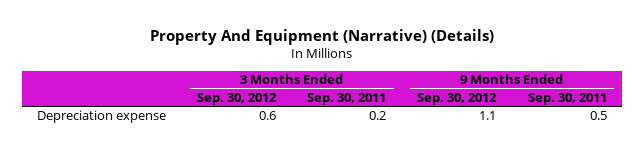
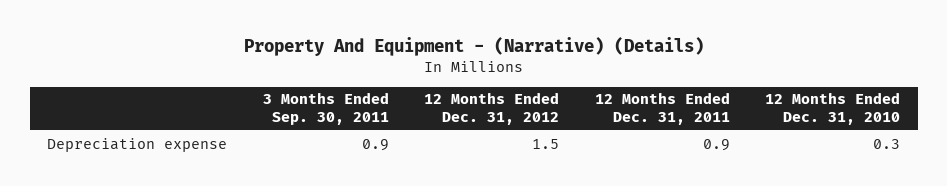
- Property And Equipment (Narrative) (Details)
+ Property And Equipment - (Narrative) (Details)
- | 3 Months Ended Sep. 30, 2012 | 3 Months Ended Sep. 30, 2011 | 9 Months Ended Sep. 30, 2012 | 9 Months Ended Sep. 30, 2011
+ | 3 Months Ended Sep. 30, 2011 | 12 Months Ended Dec. 31, 2012 | 12 Months Ended Dec. 31, 2011 | 12 Months Ended Dec. 31, 2010
- Depreciation expense | 0.6 | 0.2 | 1.1 | 0.5
+ Depreciation expense | 0.9 | 1.5 | 0.9 | 0.3

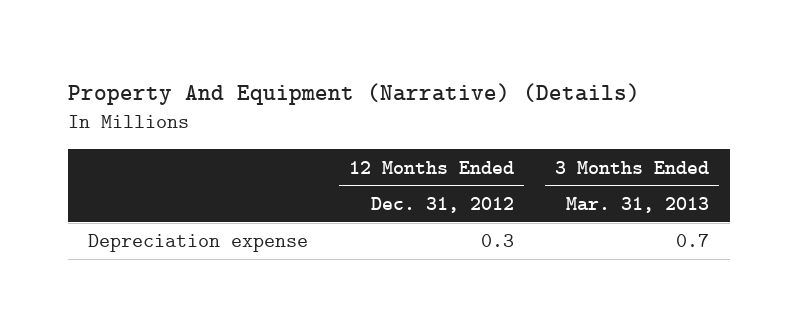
- Property And Equipment - (Narrative) (Details)
+ Property And Equipment (Narrative) (Details)
- | 3 Months Ended Sep. 30, 2011 | 12 Months Ended Dec. 31, 2012 | 12 Months Ended Dec. 31, 2011 | 12 Months Ended Dec. 31, 2010
+ | 12 Months Ended Dec. 31, 2012 | 3 Months Ended Mar. 31, 2013
- Depreciation expense | 0.9 | 1.5 | 0.9 | 0.3
+ Depreciation expense | 0.3 | 0.7

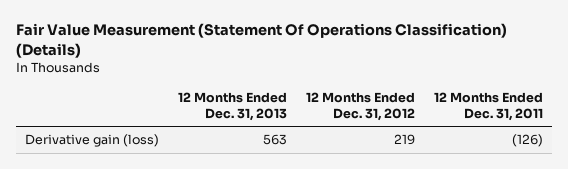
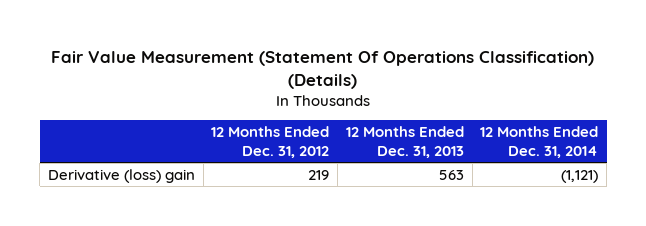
- | 12 Months Ended Dec. 31, 2013 | 12 Months Ended Dec. 31, 2012 | 12 Months Ended Dec. 31, 2011
+ | 12 Months Ended Dec. 31, 2012 | 12 Months Ended Dec. 31, 2013 | 12 Months Ended Dec. 31, 2014
- Derivative gain (loss) | 563 | 219 | (126)
+ Derivative (loss) gain | 219 | 563 | (1,121)

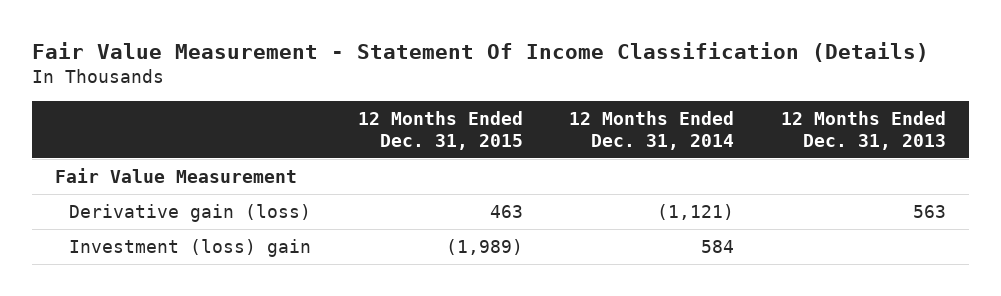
- Fair Value Measurement (Statement Of Operations Classification) (Details)
+ Fair Value Measurement - Statement Of Income Classification (Details)
- | 12 Months Ended Dec. 31, 2012 | 12 Months Ended Dec. 31, 2013 | 12 Months Ended Dec. 31, 2014
+ | 12 Months Ended Dec. 31, 2015 | 12 Months Ended Dec. 31, 2014 | 12 Months Ended Dec. 31, 2013
- Derivative (loss) gain | 219 | 563 | (1,121)
+ Fair Value Measurement
+ Derivative gain (loss) | 463 | (1,121) | 563
+ Investment (loss) gain | (1,989) | 584 |

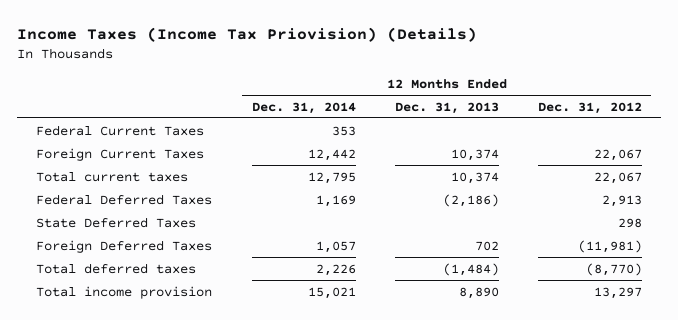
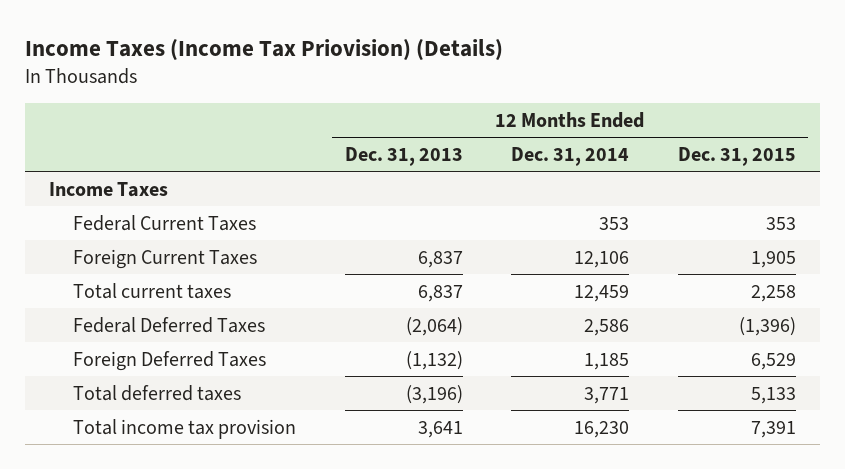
- | 12 Months Ended Dec. 31, 2014 | 12 Months Ended Dec. 31, 2013 | 12 Months Ended Dec. 31, 2012
+ | 12 Months Ended Dec. 31, 2013 | 12 Months Ended Dec. 31, 2014 | 12 Months Ended Dec. 31, 2015
+ Income Taxes
- Foreign Current Taxes | 12,442 | 10,374 | 22,067
- Total current taxes | 12,795 | 10,374 | 22,067
- Federal Deferred Taxes | 1,169 | (2,186) | 2,913
- State Deferred Taxes | | | 298
- Foreign Deferred Taxes | 1,057 | 702 | (11,981)
- Total deferred taxes | 2,226 | (1,484) | (8,770)
- Total income provision | 15,021 | 8,890 | 13,297
+ Foreign Current Taxes | 6,837 | 12,106 | 1,905
+ Total current taxes | 6,837 | 12,459 | 2,258
+ Federal Deferred Taxes | (2,064) | 2,586 | (1,396)
+ Foreign Deferred Taxes | (1,132) | 1,185 | 6,529
+ Total deferred taxes | (3,196) | 3,771 | 5,133
+ Total income tax provision | 3,641 | 16,230 | 7,391

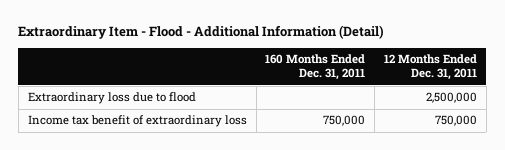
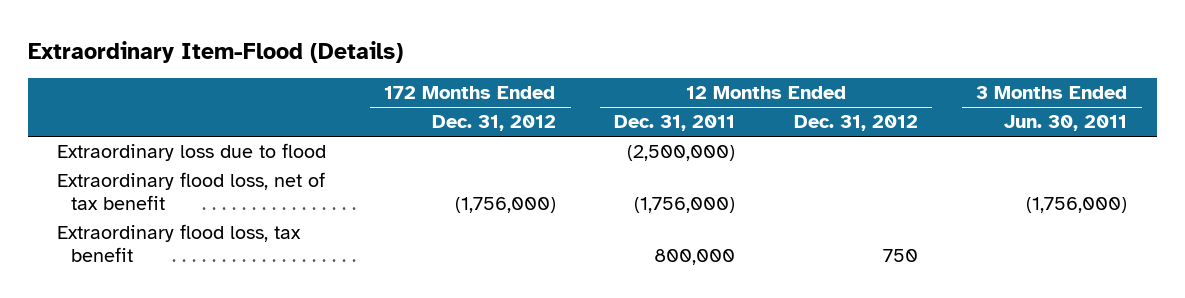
- Extraordinary Item - Flood - Additional Information (Detail)
+ Extraordinary Item-Flood (Details)
- | 160 Months Ended Dec. 31, 2011 | 12 Months Ended Dec. 31, 2011
+ | 172 Months Ended Dec. 31, 2012 | 12 Months Ended Dec. 31, 2011 | 12 Months Ended Dec. 31, 2012 | 3 Months Ended Jun. 30, 2011
- Extraordinary loss due to flood | | 2,500,000
- Income tax benefit of extraordinary loss | 750,000 | 750,000
+ Extraordinary loss due to flood | | (2,500,000) | |
+ Extraordinary flood loss, net of tax benefit | (1,756,000) | (1,756,000) | | (1,756,000)
+ Extraordinary flood loss, tax benefit | | 800,000 | 750 |

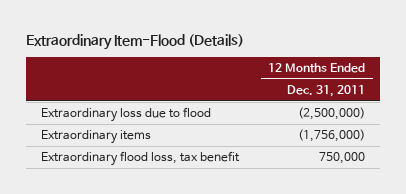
- | 172 Months Ended Dec. 31, 2012 | 12 Months Ended Dec. 31, 2011 | 12 Months Ended Dec. 31, 2012 | 3 Months Ended Jun. 30, 2011
+ | 12 Months Ended Dec. 31, 2011
- Extraordinary flood loss, net of tax benefit | (1,756,000) | (1,756,000) | | (1,756,000)
- Extraordinary flood loss, tax benefit | | 800,000 | 750 |
+ Extraordinary items | (1,756,000)
+ Extraordinary flood loss, tax benefit | 750,000

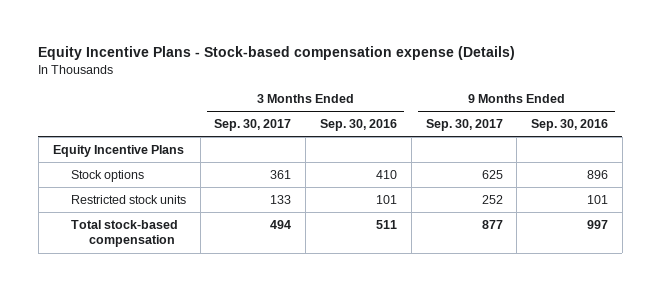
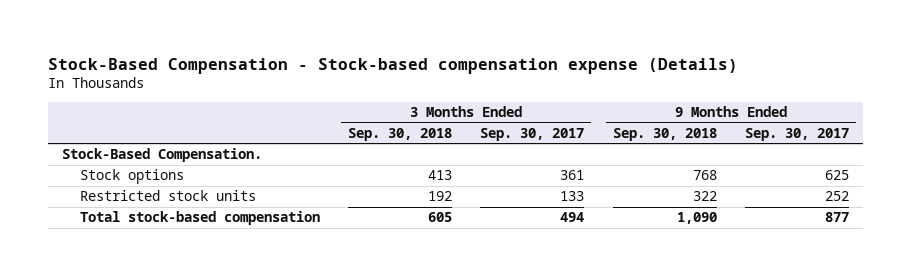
- Equity Incentive Plans - Stock-based compensation expense (Details)
+ Stock-Based Compensation - Stock-based compensation expense (Details)
- | 3 Months Ended Sep. 30, 2017 | 3 Months Ended Sep. 30, 2016 | 9 Months Ended Sep. 30, 2017 | 9 Months Ended Sep. 30, 2016
+ | 3 Months Ended Sep. 30, 2018 | 3 Months Ended Sep. 30, 2017 | 9 Months Ended Sep. 30, 2018 | 9 Months Ended Sep. 30, 2017
- Equity Incentive Plans
+ Stock-Based Compensation.

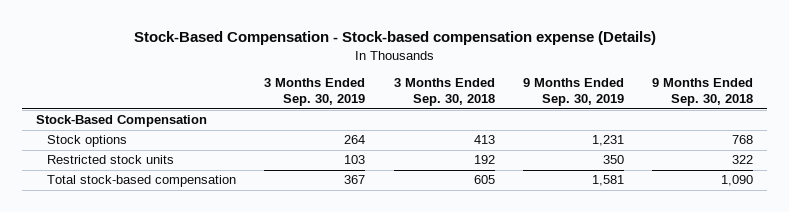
- | 3 Months Ended Sep. 30, 2018 | 3 Months Ended Sep. 30, 2017 | 9 Months Ended Sep. 30, 2018 | 9 Months Ended Sep. 30, 2017
+ | 3 Months Ended Sep. 30, 2019 | 3 Months Ended Sep. 30, 2018 | 9 Months Ended Sep. 30, 2019 | 9 Months Ended Sep. 30, 2018
- Stock-Based Compensation.
+ Stock-Based Compensation

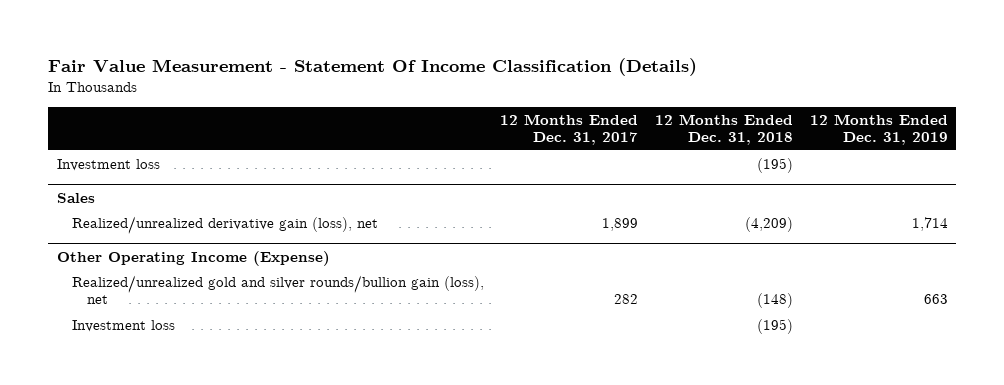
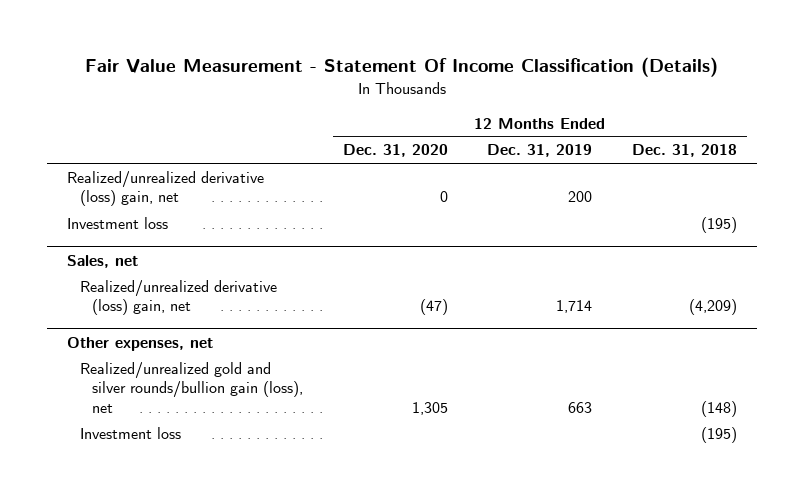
- | 12 Months Ended Dec. 31, 2017 | 12 Months Ended Dec. 31, 2018 | 12 Months Ended Dec. 31, 2019
+ | 12 Months Ended Dec. 31, 2020 | 12 Months Ended Dec. 31, 2019 | 12 Months Ended Dec. 31, 2018
+ Realized/unrealized derivative (loss) gain, net | 0 | 200 |
- Sales
- Realized/unrealized derivative gain (loss), net | 1,899 | (4,209) | 1,714
- Other Operating Income (Expense)
+ Sales, net
+ Realized/unrealized derivative (loss) gain, net | (47) | 1,714 | (4,209)
+ Other expenses, net

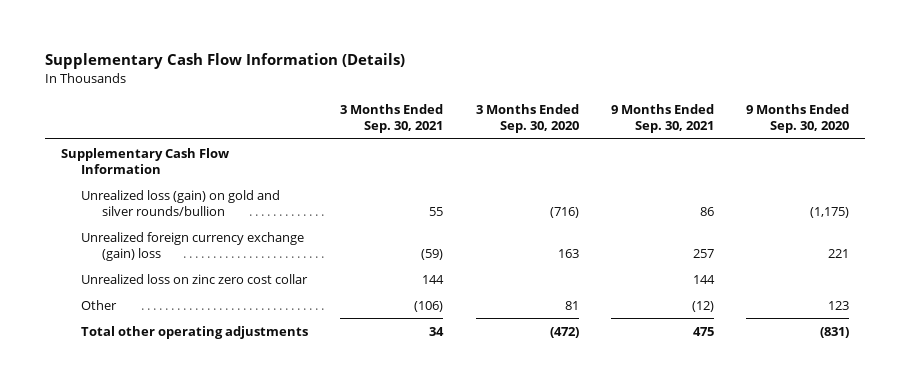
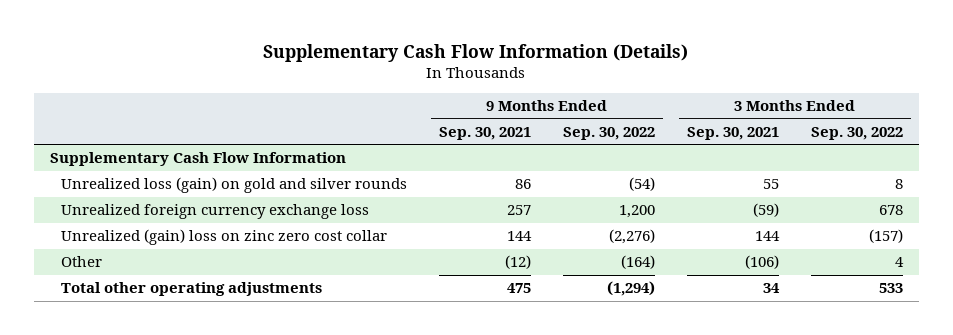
- | 3 Months Ended Sep. 30, 2021 | 3 Months Ended Sep. 30, 2020 | 9 Months Ended Sep. 30, 2021 | 9 Months Ended Sep. 30, 2020
+ | 9 Months Ended Sep. 30, 2021 | 9 Months Ended Sep. 30, 2022 | 3 Months Ended Sep. 30, 2021 | 3 Months Ended Sep. 30, 2022
- Unrealized loss (gain) on gold and silver rounds/bullion | 55 | (716) | 86 | (1,175)
- Unrealized foreign currency exchange (gain) loss | (59) | 163 | 257 | 221
- Unrealized loss on zinc zero cost collar | 144 | | 144 |
+ Unrealized loss (gain) on gold and silver rounds | 86 | (54) | 55 | 8
+ Unrealized foreign currency exchange loss | 257 | 1,200 | (59) | 678
+ Unrealized (gain) loss on zinc zero cost collar | 144 | (2,276) | 144 | (157)

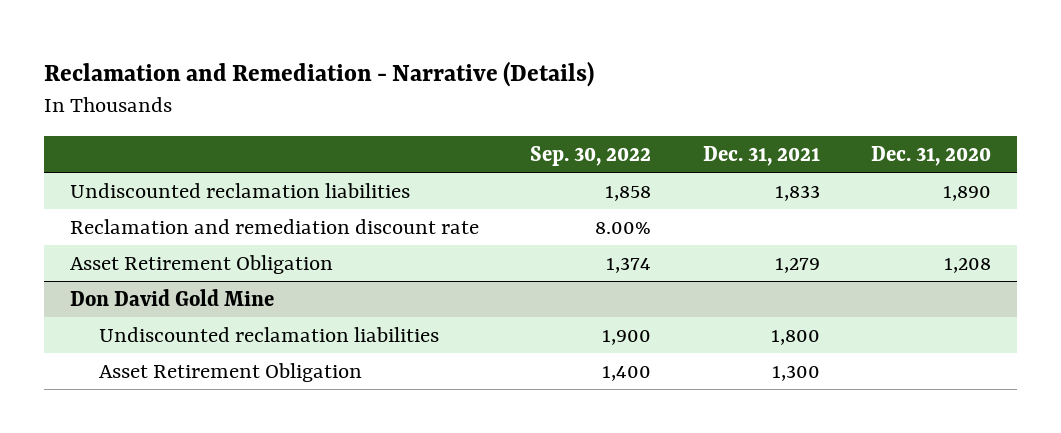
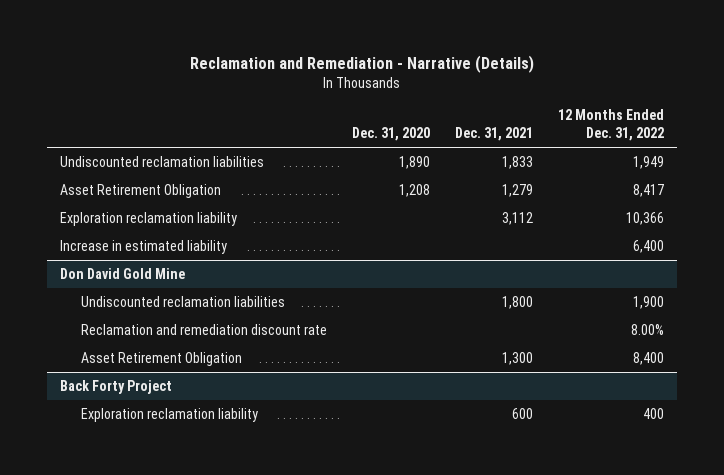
- | Sep. 30, 2022 | Dec. 31, 2021 | Dec. 31, 2020
+ | Dec. 31, 2020 | Dec. 31, 2021 | 12 Months Ended Dec. 31, 2022
- Reclamation and remediation discount rate | 8.00% | |
+ Exploration reclamation liability | | 3,112 | 10,366
+ Increase in estimated liability | | | 6,400
@ Don David Gold Mine
+ Reclamation and remediation discount rate | | | 8.00%
+ Back Forty Project
+ Exploration reclamation liability | | 600 | 400

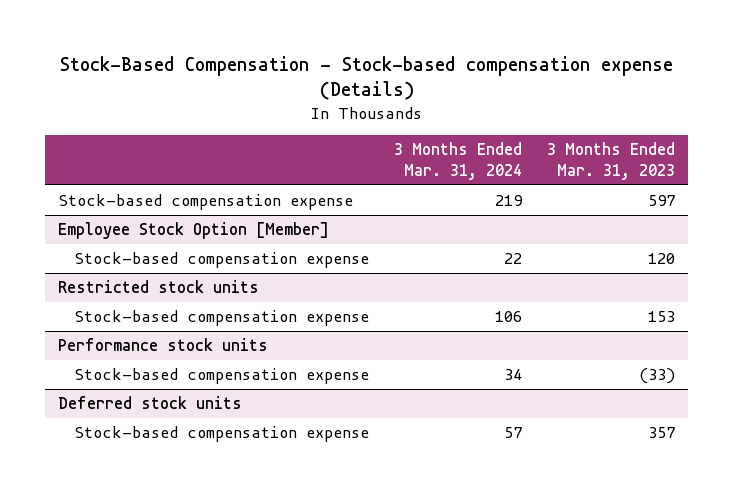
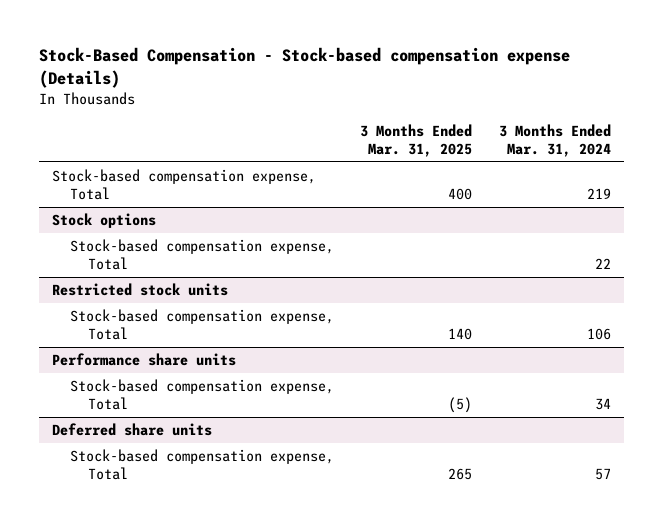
- | 3 Months Ended Mar. 31, 2024 | 3 Months Ended Mar. 31, 2023
+ | 3 Months Ended Mar. 31, 2025 | 3 Months Ended Mar. 31, 2024
- Stock-based compensation expense | 219 | 597
- Employee Stock Option [Member]
- Stock-based compensation expense | 22 | 120
+ Stock-based compensation expense, Total | 400 | 219
+ Stock options
+ Stock-based compensation expense, Total | | 22
@ Restricted stock units
- Stock-based compensation expense | 106 | 153
- Performance stock units
- Stock-based compensation expense | 34 | (33)
- Deferred stock units
- Stock-based compensation expense | 57 | 357
@ Restricted stock units
+ Stock-based compensation expense, Total | 140 | 106
+ Performance share units
+ Stock-based compensation expense, Total | (5) | 34
+ Deferred share units
+ Stock-based compensation expense, Total | 265 | 57

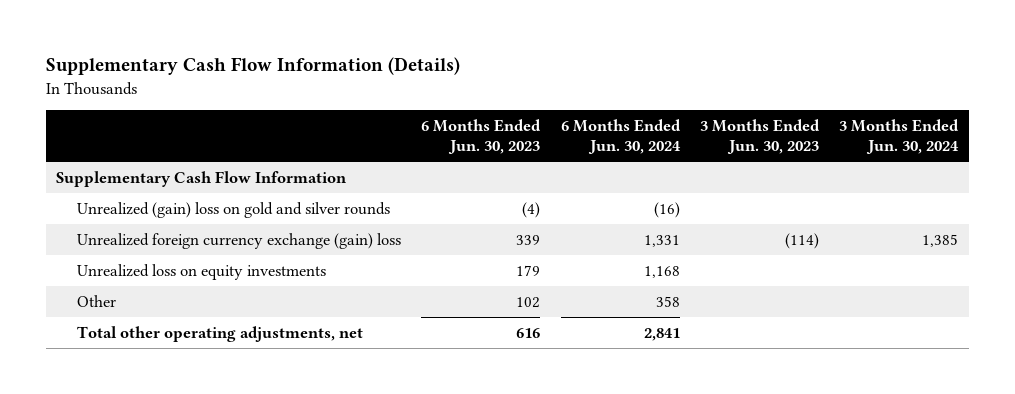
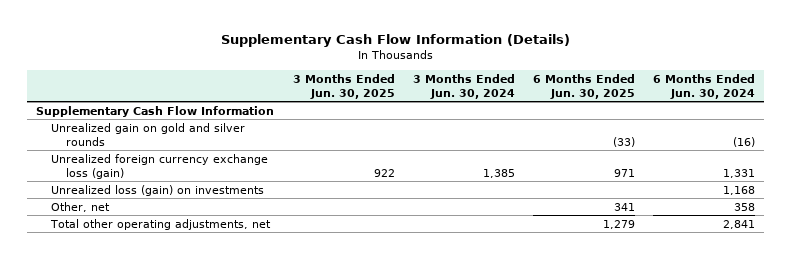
- | 6 Months Ended Jun. 30, 2023 | 6 Months Ended Jun. 30, 2024 | 3 Months Ended Jun. 30, 2023 | 3 Months Ended Jun. 30, 2024
+ | 3 Months Ended Jun. 30, 2025 | 3 Months Ended Jun. 30, 2024 | 6 Months Ended Jun. 30, 2025 | 6 Months Ended Jun. 30, 2024
- Unrealized (gain) loss on gold and silver rounds | (4) | (16) | |
- Unrealized foreign currency exchange (gain) loss | 339 | 1,331 | (114) | 1,385
- Unrealized loss on equity investments | 179 | 1,168 | |
- Other | 102 | 358 | |
+ Unrealized gain on gold and silver rounds | | | (33) | (16)
+ Unrealized foreign currency exchange loss (gain) | 922 | 1,385 | 971 | 1,331
+ Unrealized loss (gain) on investments | | | | 1,168
+ Other, net | | | 341 | 358

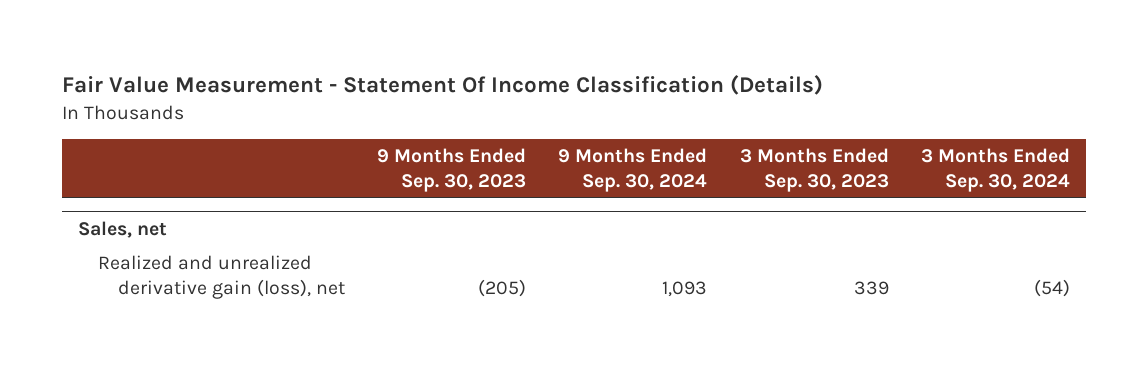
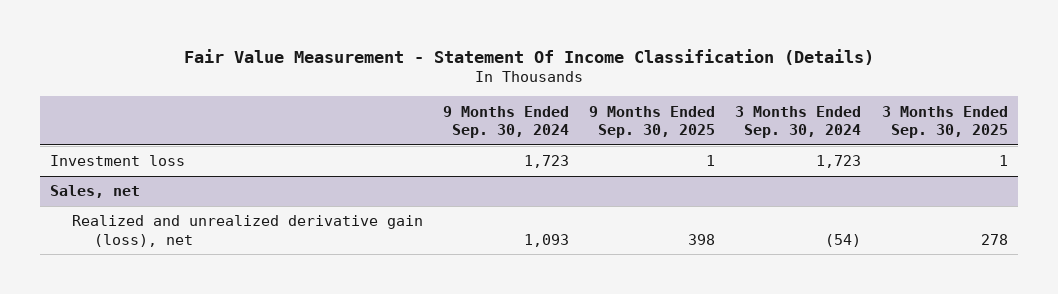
- | 9 Months Ended Sep. 30, 2023 | 9 Months Ended Sep. 30, 2024 | 3 Months Ended Sep. 30, 2023 | 3 Months Ended Sep. 30, 2024
+ | 9 Months Ended Sep. 30, 2024 | 9 Months Ended Sep. 30, 2025 | 3 Months Ended Sep. 30, 2024 | 3 Months Ended Sep. 30, 2025
+ Investment loss | 1,723 | 1 | 1,723 | 1

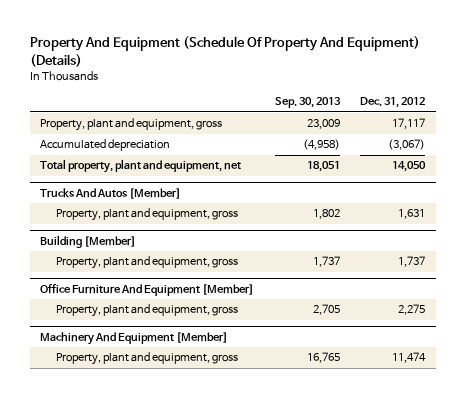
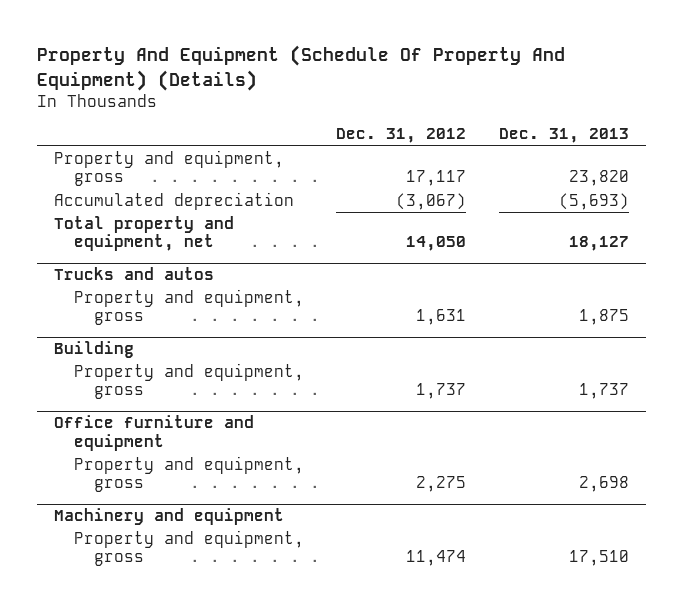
- | Sep. 30, 2013 | Dec. 31, 2012
+ | Dec. 31, 2012 | Dec. 31, 2013
- Property, plant and equipment, gross | 23,009 | 17,117
+ Property and equipment, gross | 17,117 | 23,820
- Total property, plant and equipment, net | 18,051 | 14,050
- Trucks And Autos [Member]
- Property, plant and equipment, gross | 1,802 | 1,631
- Building [Member]
- Property, plant and equipment, gross | 1,737 | 1,737
- Office Furniture And Equipment [Member]
- Property, plant and equipment, gross | 2,705 | 2,275
- Machinery And Equipment [Member]
- Property, plant and equipment, gross | 16,765 | 11,474
+ Total property and equipment, net | 14,050 | 18,127
+ Trucks and autos
+ Property and equipment, gross | 1,631 | 1,875
+ Building
+ Property and equipment, gross | 1,737 | 1,737
+ Office furniture and equipment
+ Property and equipment, gross | 2,275 | 2,698
+ Machinery and equipment
+ Property and equipment, gross | 11,474 | 17,510

